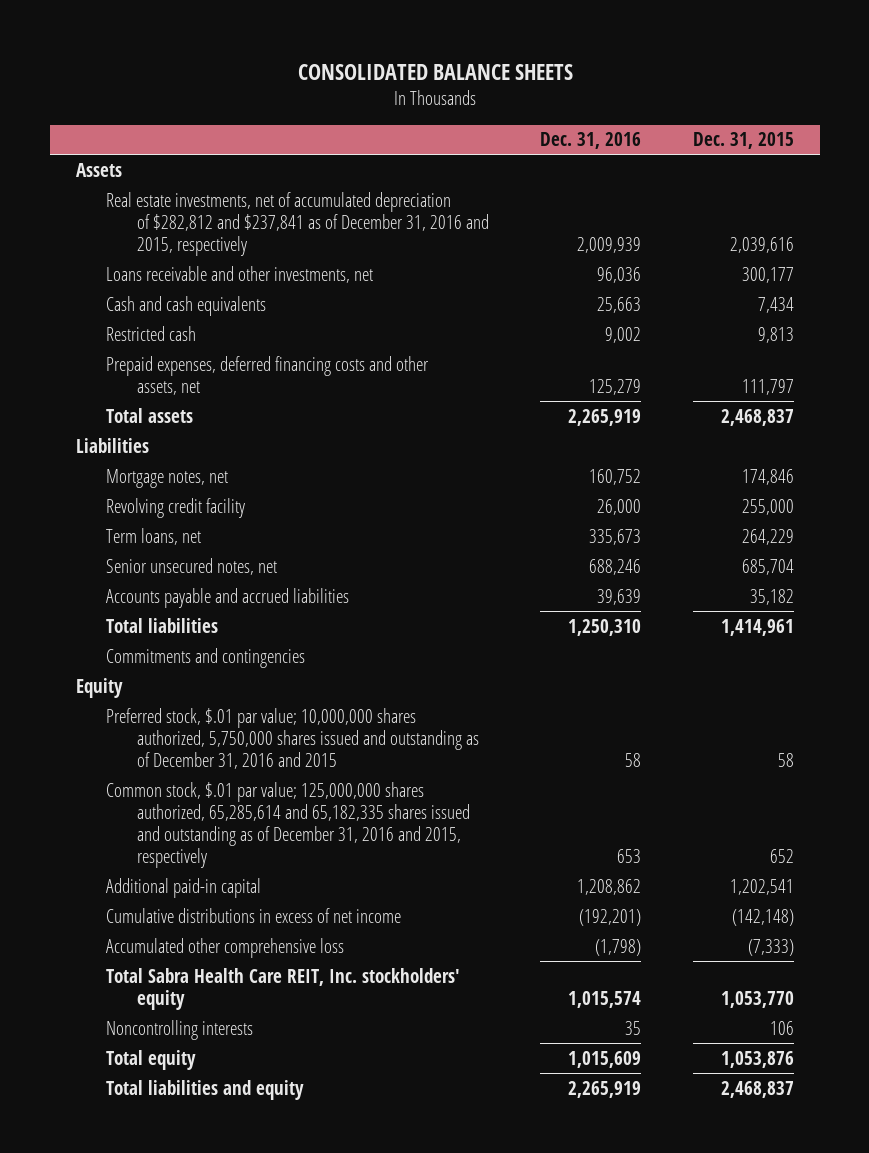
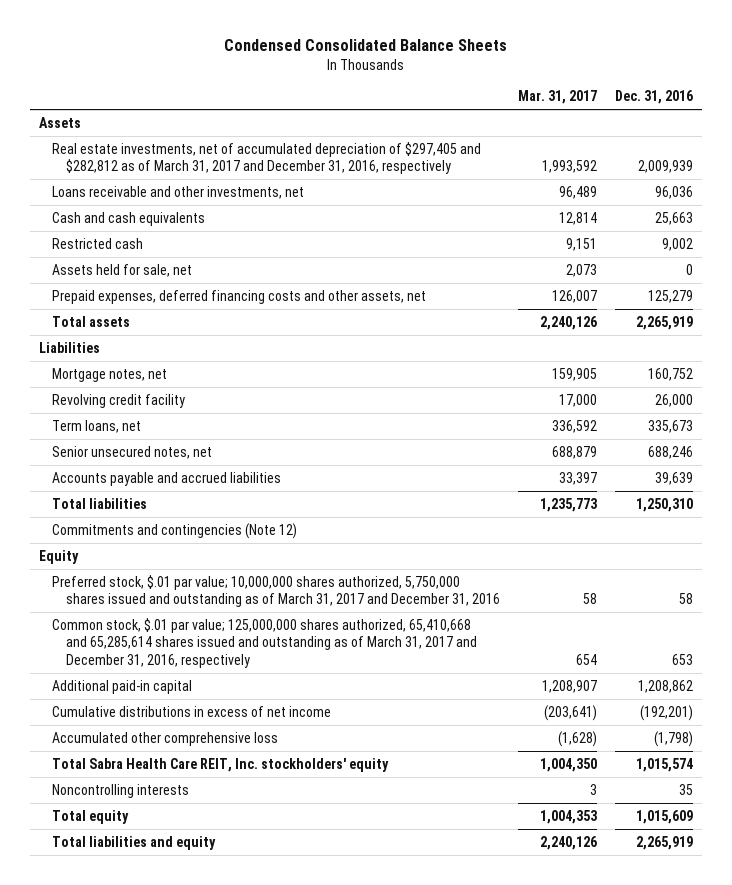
- CONSOLIDATED BALANCE SHEETS
+ Condensed Consolidated Balance Sheets
- | Dec. 31, 2016 | Dec. 31, 2015
+ | Mar. 31, 2017 | Dec. 31, 2016
- Real estate investments, net of accumulated depreciation of $282,812 and $237,841 as of December 31, 2016 and 2015, respectively | 2,009,939 | 2,039,616
+ Real estate investments, net of accumulated depreciation of $297,405 and $282,812 as of March 31, 2017 and December 31, 2016, respectively | 1,993,592 | 2,009,939
+ Assets held for sale, net | 2,073 | 0
- Commitments and contingencies
+ Commitments and contingencies (Note 12)
- Preferred stock, $.01 par value; 10,000,000 shares authorized, 5,750,000 shares issued and outstanding as of December 31, 2016 and 2015 | 58 | 58
- Common stock, $.01 par value; 125,000,000 shares authorized, 65,285,614 and 65,182,335 shares issued and outstanding as of December 31, 2016 and 2015, respectively | 653 | 652
+ Preferred stock, $.01 par value; 10,000,000 shares authorized, 5,750,000 shares issued and outstanding as of March 31, 2017 and December 31, 2016 | 58 | 58
+ Common stock, $.01 par value; 125,000,000 shares authorized, 65,410,668 and 65,285,614 shares issued and outstanding as of March 31, 2017 and December 31, 2016, respectively | 654 | 653

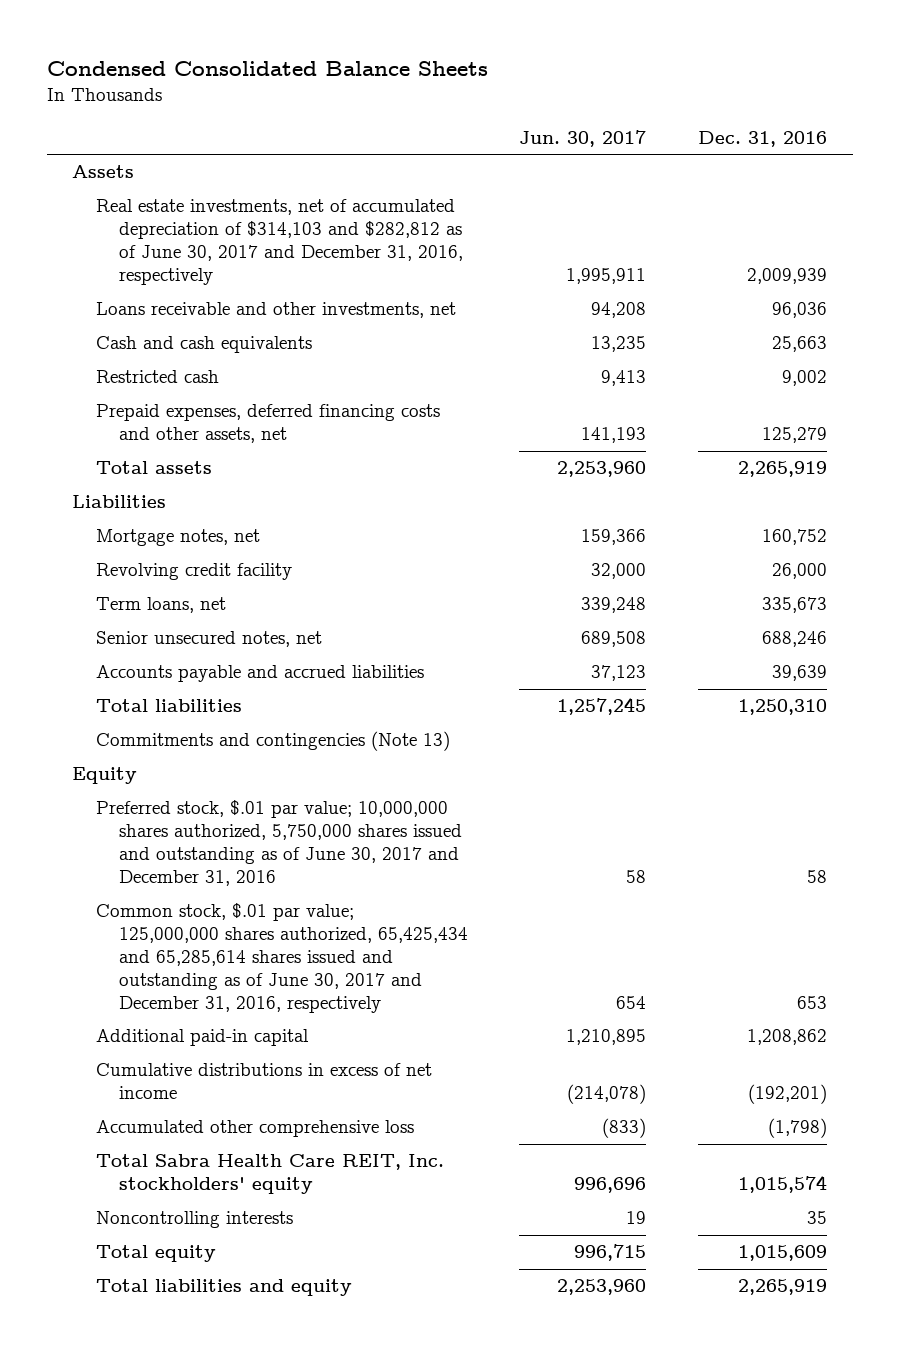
- | Mar. 31, 2017 | Dec. 31, 2016
+ | Jun. 30, 2017 | Dec. 31, 2016
- Real estate investments, net of accumulated depreciation of $297,405 and $282,812 as of March 31, 2017 and December 31, 2016, respectively | 1,993,592 | 2,009,939
+ Real estate investments, net of accumulated depreciation of $314,103 and $282,812 as of June 30, 2017 and December 31, 2016, respectively | 1,995,911 | 2,009,939
- Assets held for sale, net | 2,073 | 0
- Commitments and contingencies (Note 12)
+ Commitments and contingencies (Note 13)
- Preferred stock, $.01 par value; 10,000,000 shares authorized, 5,750,000 shares issued and outstanding as of March 31, 2017 and December 31, 2016 | 58 | 58
- Common stock, $.01 par value; 125,000,000 shares authorized, 65,410,668 and 65,285,614 shares issued and outstanding as of March 31, 2017 and December 31, 2016, respectively | 654 | 653
+ Preferred stock, $.01 par value; 10,000,000 shares authorized, 5,750,000 shares issued and outstanding as of June 30, 2017 and December 31, 2016 | 58 | 58
+ Common stock, $.01 par value; 125,000,000 shares authorized, 65,425,434 and 65,285,614 shares issued and outstanding as of June 30, 2017 and December 31, 2016, respectively | 654 | 653

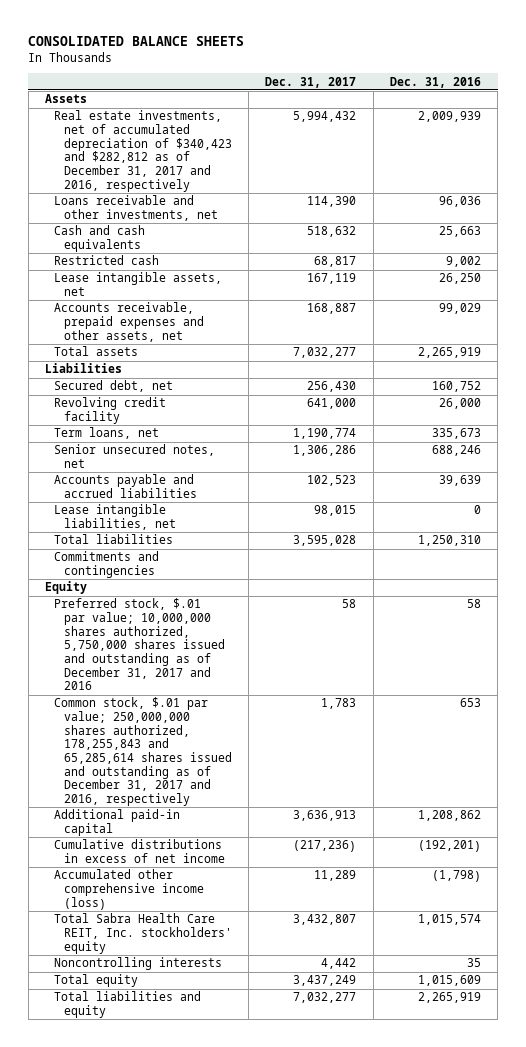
- Condensed Consolidated Balance Sheets
+ CONSOLIDATED BALANCE SHEETS
- | Jun. 30, 2017 | Dec. 31, 2016
+ | Dec. 31, 2017 | Dec. 31, 2016
- Real estate investments, net of accumulated depreciation of $314,103 and $282,812 as of June 30, 2017 and December 31, 2016, respectively | 1,995,911 | 2,009,939
+ Real estate investments, net of accumulated depreciation of $340,423 and $282,812 as of December 31, 2017 and 2016, respectively | 5,994,432 | 2,009,939
- Prepaid expenses, deferred financing costs and other assets, net | 141,193 | 125,279
+ Lease intangible assets, net | 167,119 | 26,250
+ Accounts receivable, prepaid expenses and other assets, net | 168,887 | 99,029
- Mortgage notes, net | 159,366 | 160,752
+ Secured debt, net | 256,430 | 160,752
+ Lease intangible liabilities, net | 98,015 | 0
- Commitments and contingencies (Note 13)
+ Commitments and contingencies
- Preferred stock, $.01 par value; 10,000,000 shares authorized, 5,750,000 shares issued and outstanding as of June 30, 2017 and December 31, 2016 | 58 | 58
- Common stock, $.01 par value; 125,000,000 shares authorized, 65,425,434 and 65,285,614 shares issued and outstanding as of June 30, 2017 and December 31, 2016, respectively | 654 | 653
+ Preferred stock, $.01 par value; 10,000,000 shares authorized, 5,750,000 shares issued and outstanding as of December 31, 2017 and 2016 | 58 | 58
+ Common stock, $.01 par value; 250,000,000 shares authorized, 178,255,843 and 65,285,614 shares issued and outstanding as of December 31, 2017 and 2016, respectively | 1,783 | 653
- Accumulated other comprehensive loss | (833) | (1,798)
+ Accumulated other comprehensive income (loss) | 11,289 | (1,798)

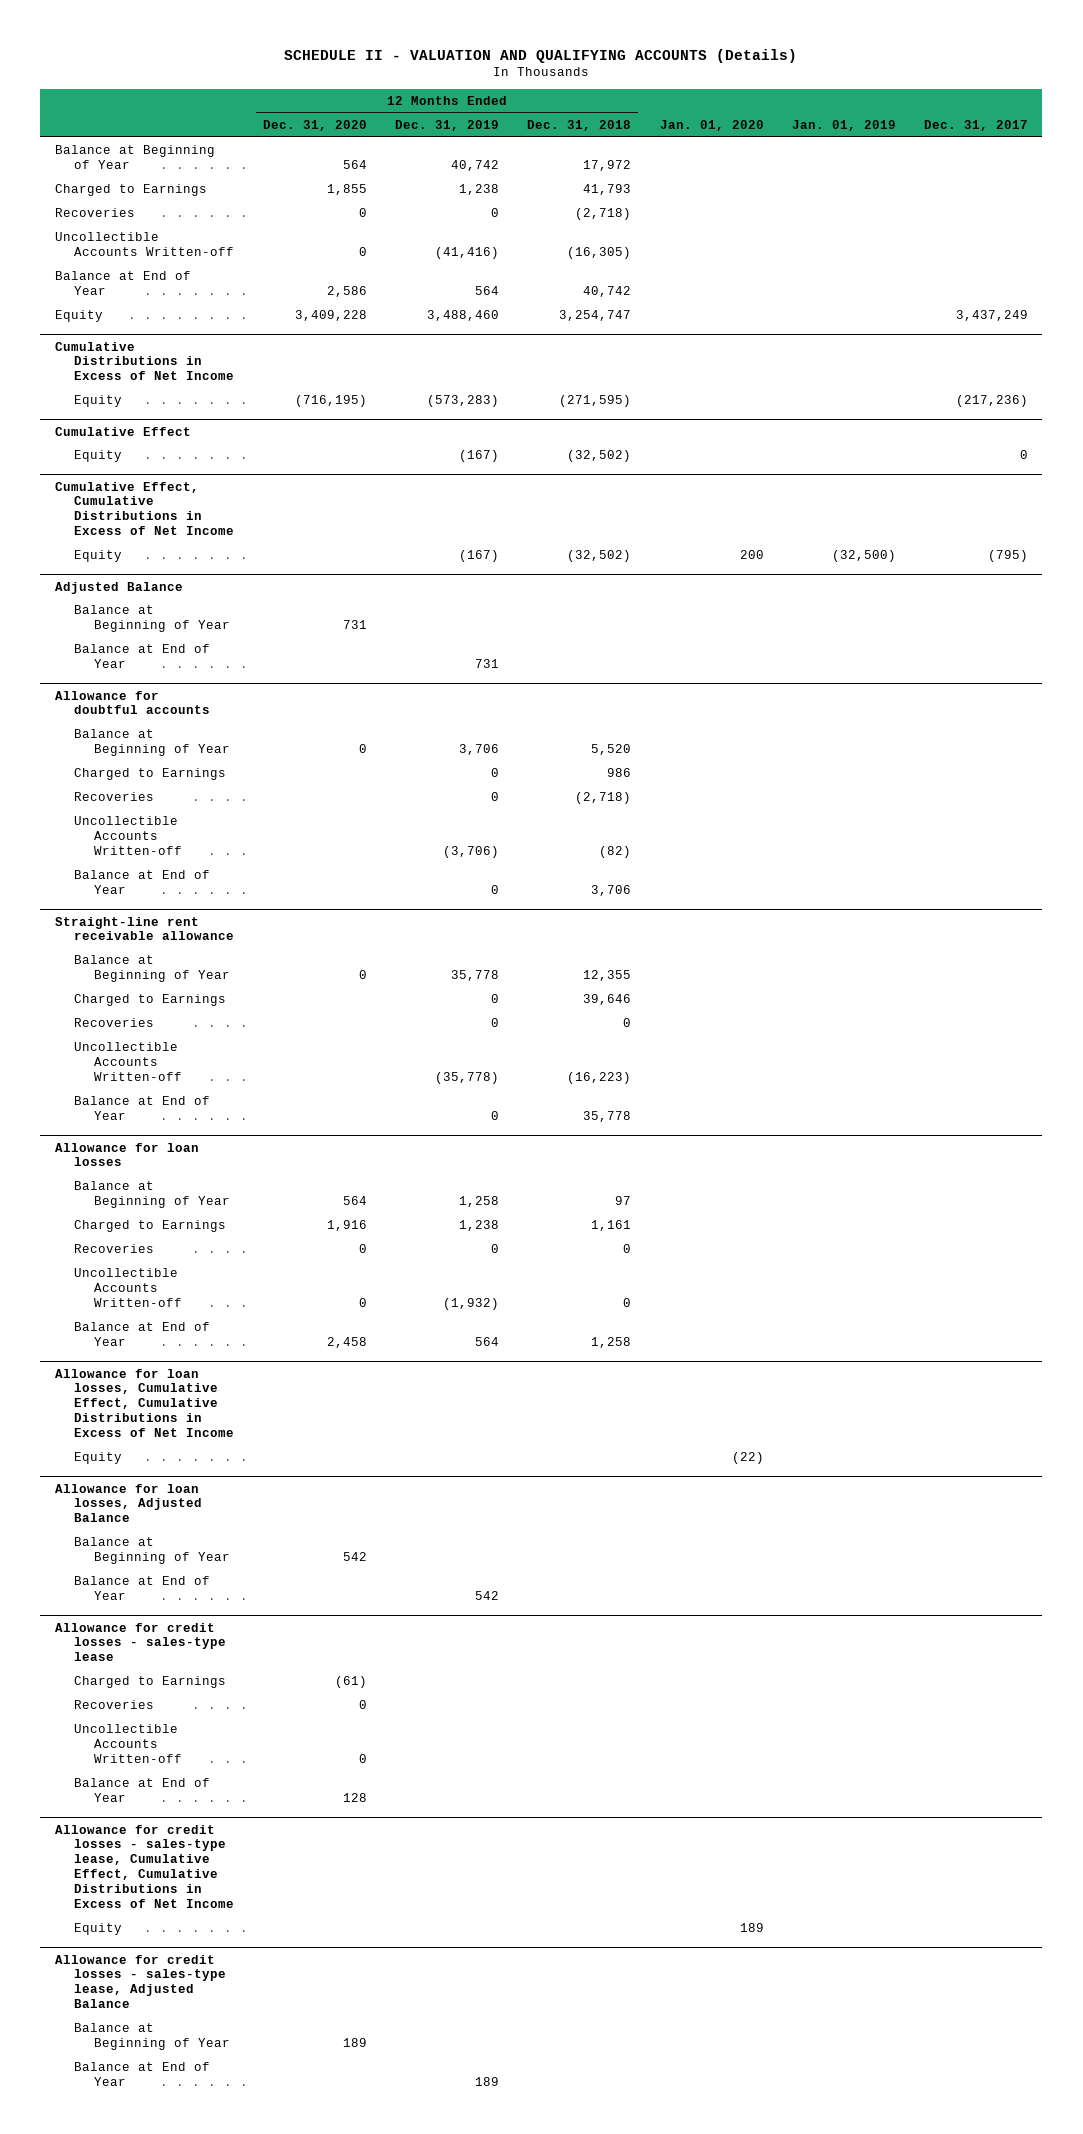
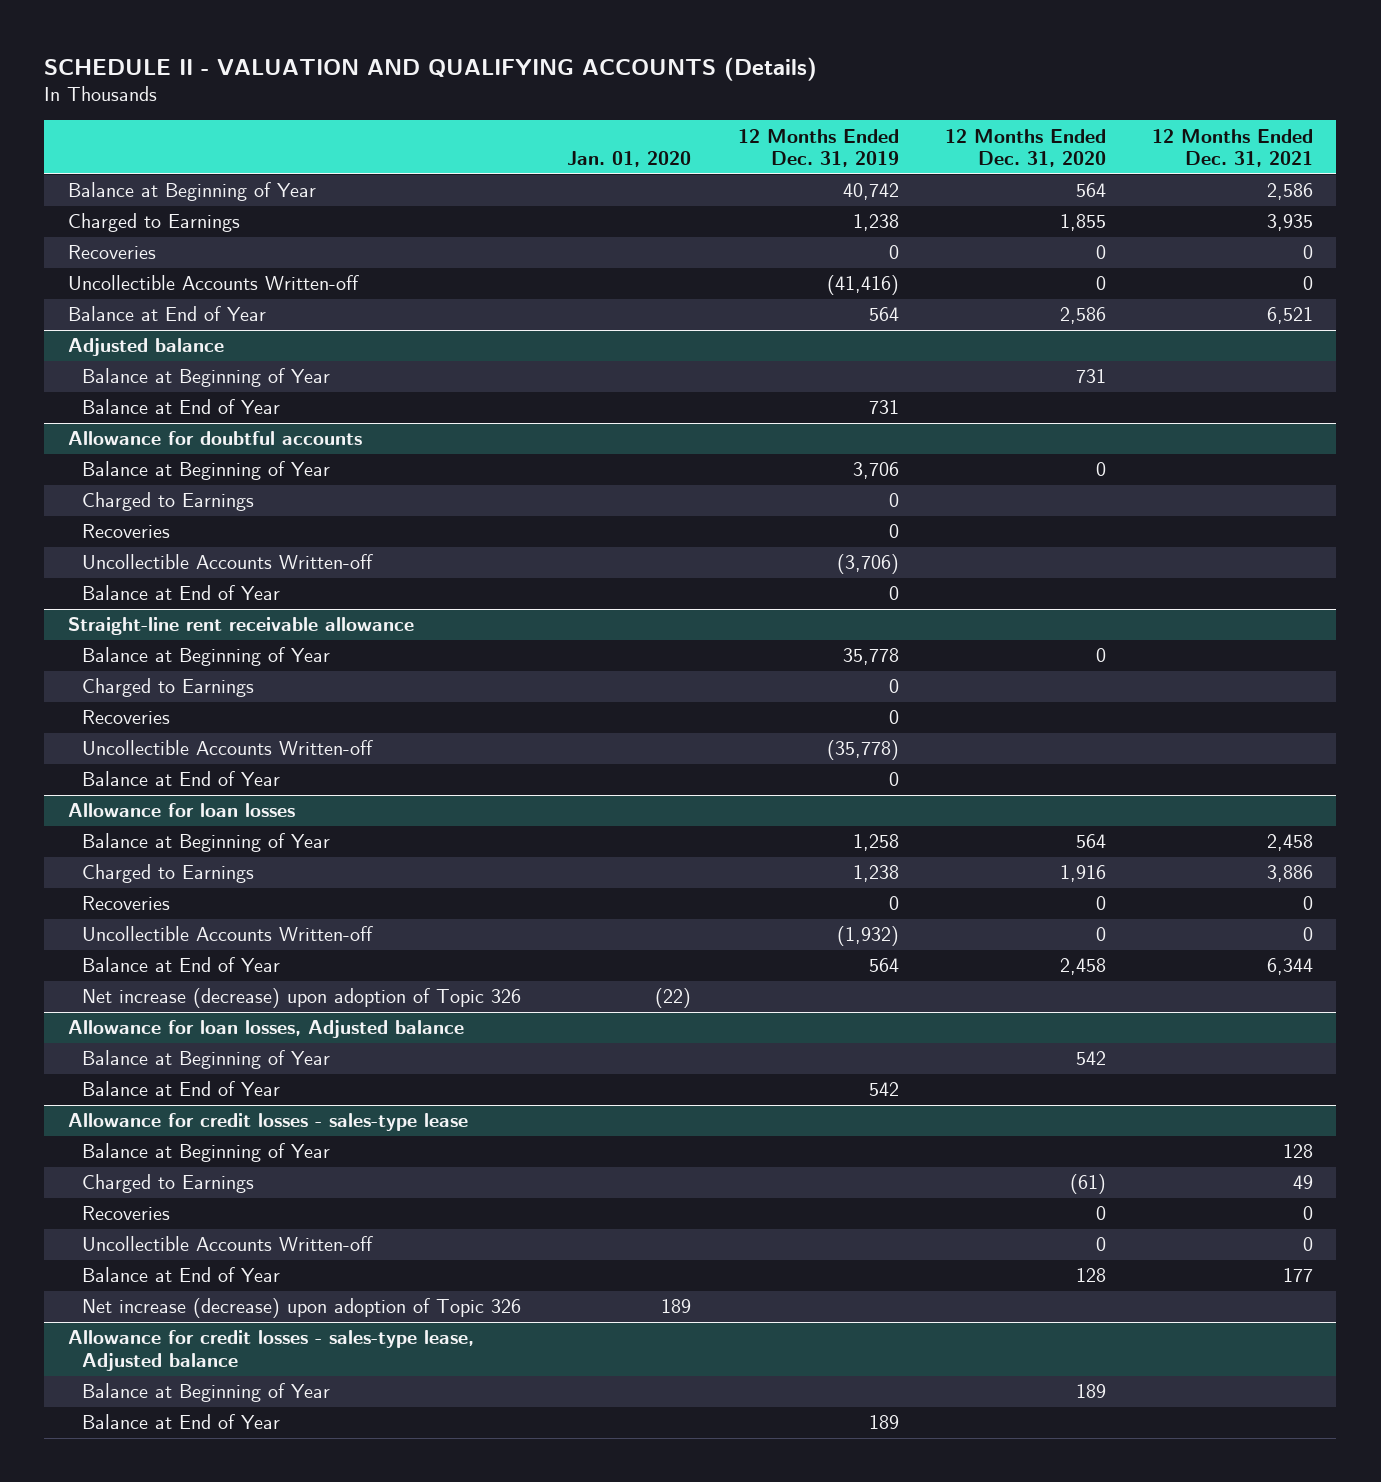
- | 12 Months Ended Dec. 31, 2020 | 12 Months Ended Dec. 31, 2019 | 12 Months Ended Dec. 31, 2018 | Jan. 01, 2020 | Jan. 01, 2019 | Dec. 31, 2017
+ | Jan. 01, 2020 | 12 Months Ended Dec. 31, 2019 | 12 Months Ended Dec. 31, 2020 | 12 Months Ended Dec. 31, 2021
- Equity | 3,409,228 | 3,488,460 | 3,254,747 | | | 3,437,249
- Cumulative Distributions in Excess of Net Income
- Equity | (716,195) | (573,283) | (271,595) | | | (217,236)
- Cumulative Effect
- Equity | | (167) | (32,502) | | | 0
- Cumulative Effect, Cumulative Distributions in Excess of Net Income
- Equity | | (167) | (32,502) | 200 | (32,500) | (795)
- Adjusted Balance
+ Adjusted balance
- Allowance for loan losses, Cumulative Effect, Cumulative Distributions in Excess of Net Income
- Equity | | | | (22) | |
- Allowance for loan losses, Adjusted Balance
@ Allowance for loan losses
+ Net increase (decrease) upon adoption of Topic 326 | (22) | | |
+ Allowance for loan losses, Adjusted balance
@ Allowance for credit losses - sales-type lease
+ Balance at Beginning of Year | | | | 128
- Allowance for credit losses - sales-type lease, Cumulative Effect, Cumulative Distributions in Excess of Net Income
- Equity | | | | 189 | |
- Allowance for credit losses - sales-type lease, Adjusted Balance
@ Allowance for credit losses - sales-type lease
+ Net increase (decrease) upon adoption of Topic 326 | 189 | | |
+ Allowance for credit losses - sales-type lease, Adjusted balance

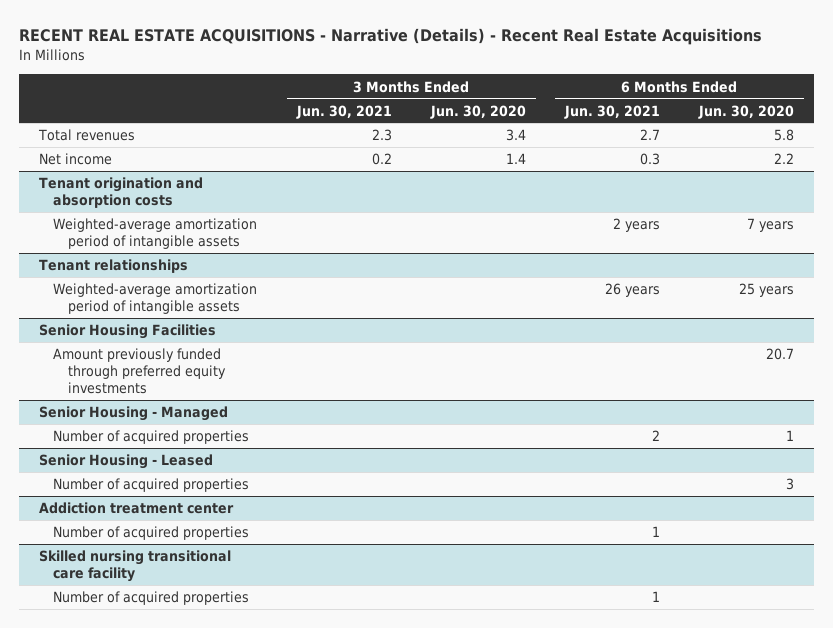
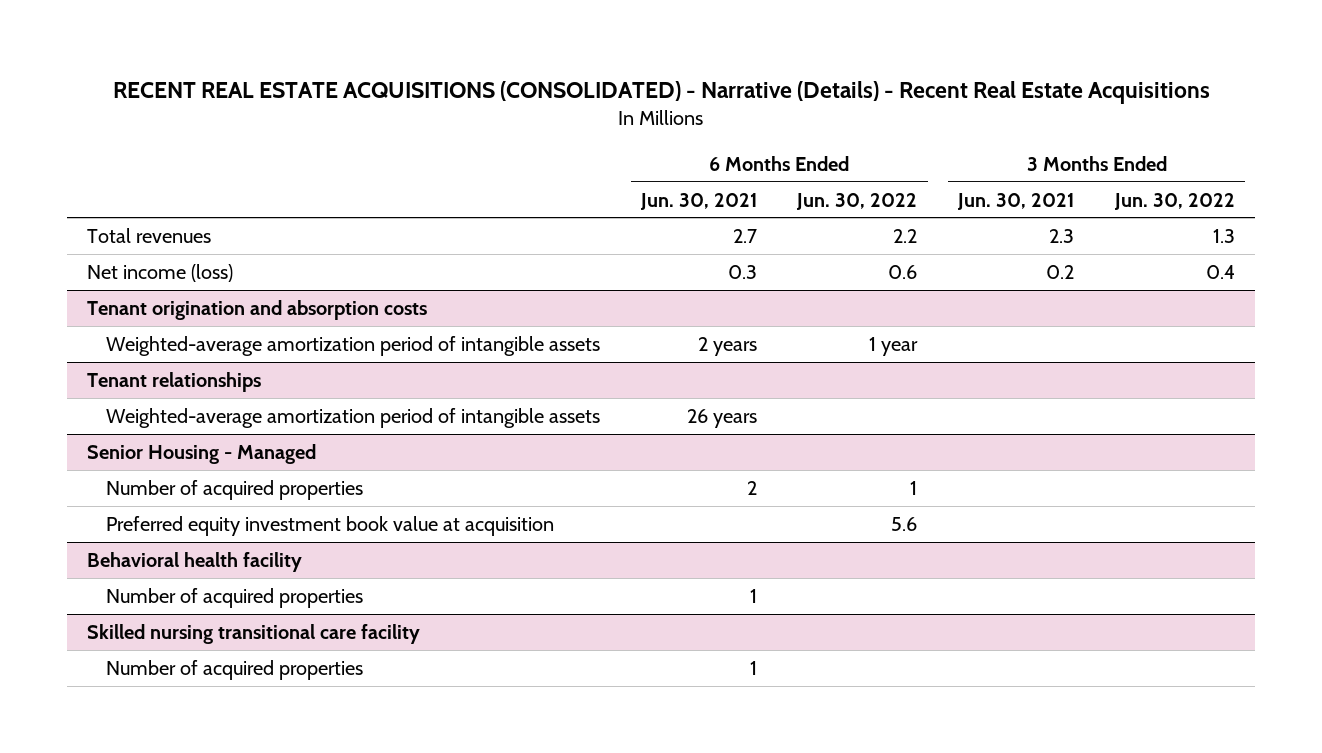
- RECENT REAL ESTATE ACQUISITIONS - Narrative (Details) - Recent Real Estate Acquisitions
+ RECENT REAL ESTATE ACQUISITIONS (CONSOLIDATED) - Narrative (Details) - Recent Real Estate Acquisitions
- | 3 Months Ended Jun. 30, 2021 | 3 Months Ended Jun. 30, 2020 | 6 Months Ended Jun. 30, 2021 | 6 Months Ended Jun. 30, 2020
+ | 6 Months Ended Jun. 30, 2021 | 6 Months Ended Jun. 30, 2022 | 3 Months Ended Jun. 30, 2021 | 3 Months Ended Jun. 30, 2022
- Net income | 0.2 | 1.4 | 0.3 | 2.2
+ Net income (loss) | 0.3 | 0.6 | 0.2 | 0.4
- Senior Housing Facilities
- Amount previously funded through preferred equity investments | | | | 20.7
- Senior Housing - Leased
- Number of acquired properties | | | | 3
- Addiction treatment center
@ Senior Housing - Managed
+ Preferred equity investment book value at acquisition | | 5.6 | |
+ Behavioral health facility

